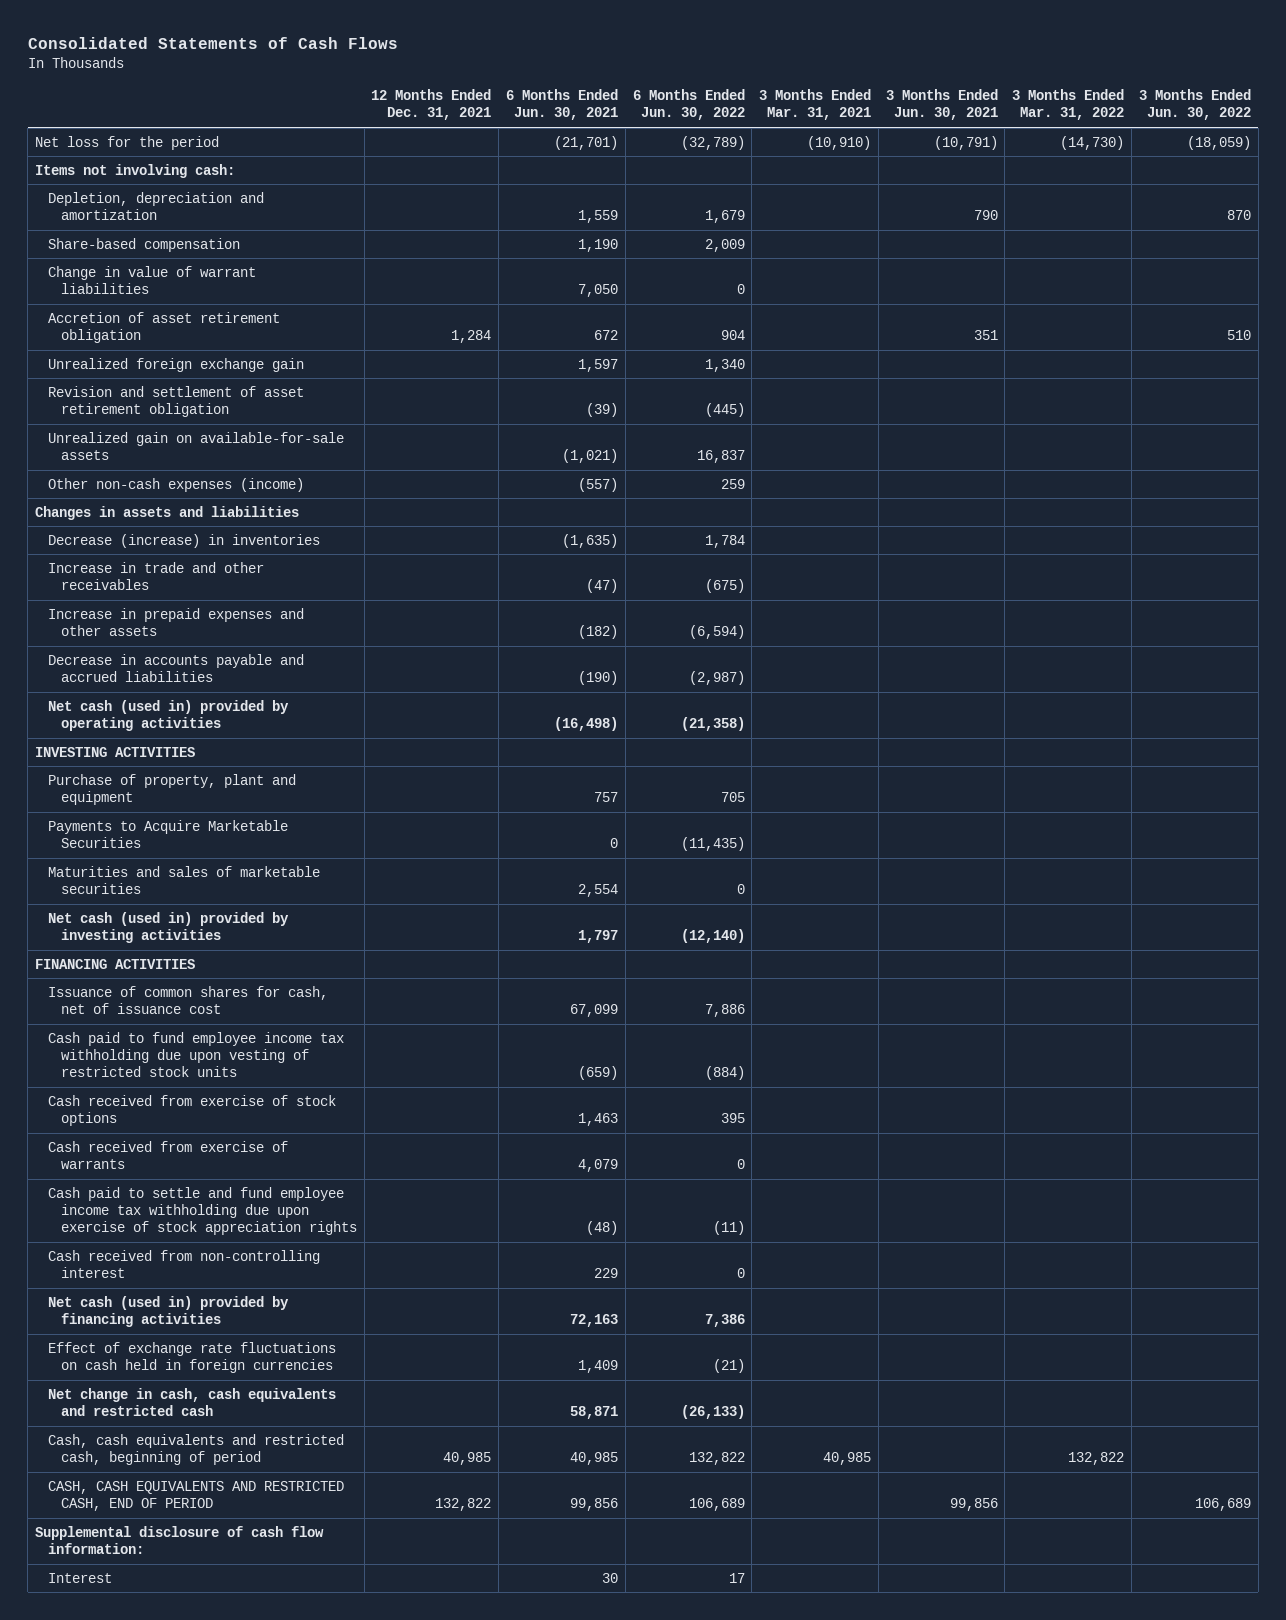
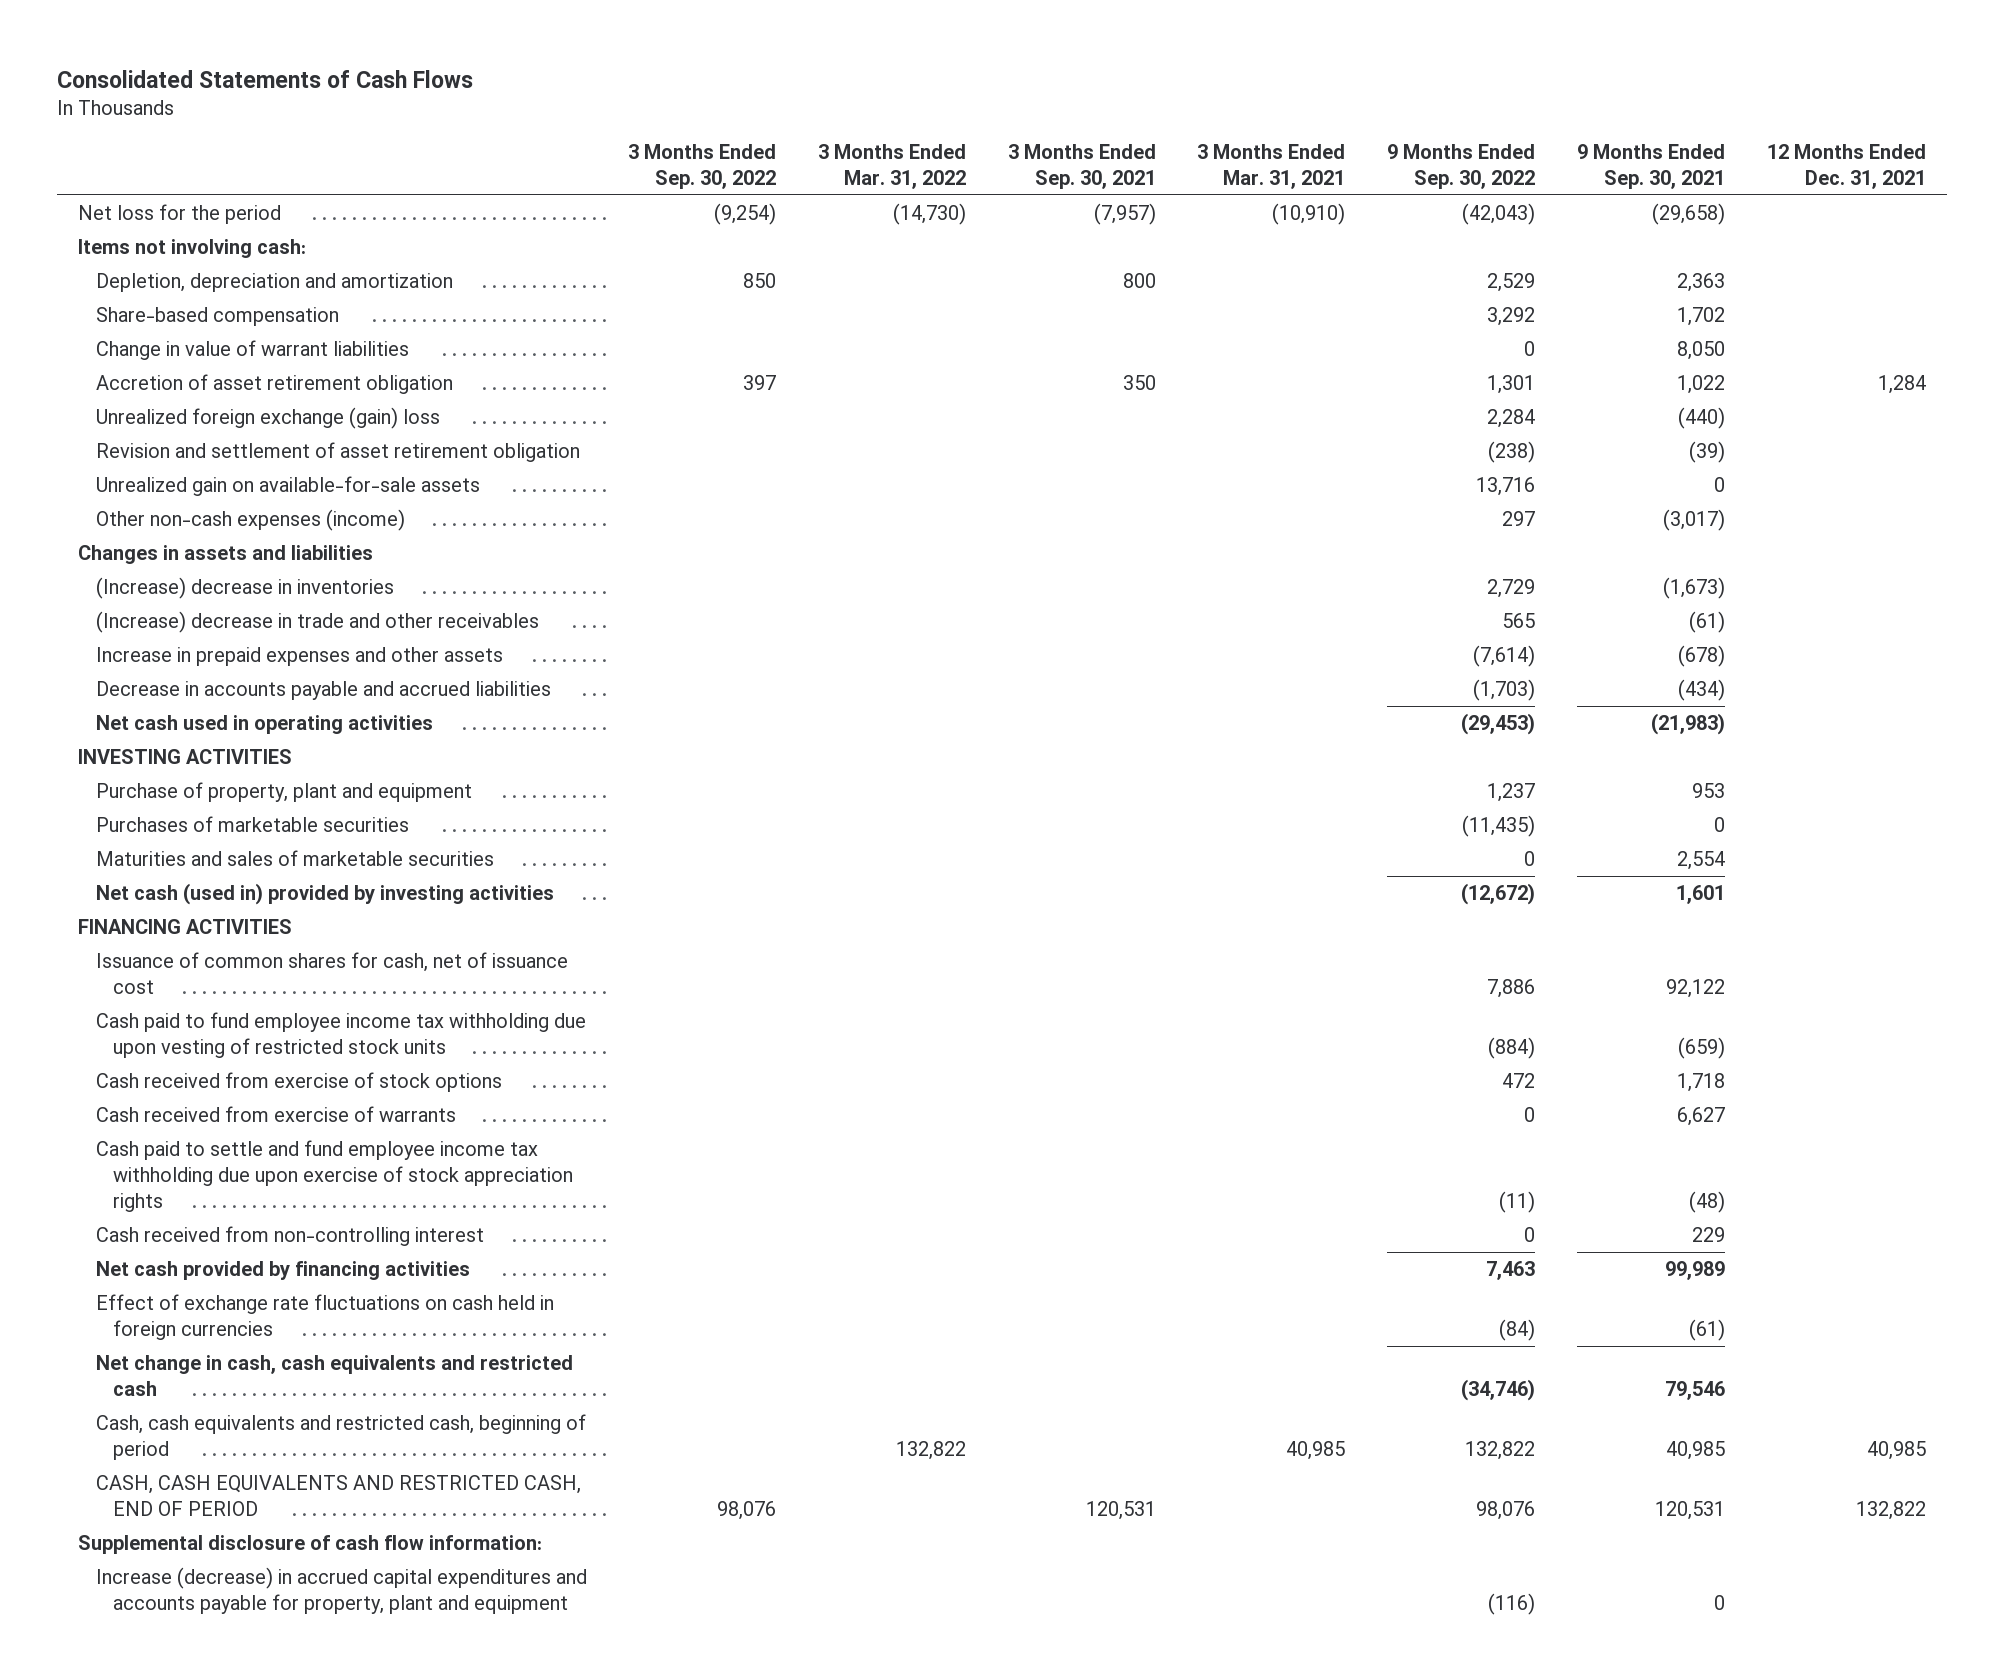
- | 12 Months Ended Dec. 31, 2021 | 6 Months Ended Jun. 30, 2021 | 6 Months Ended Jun. 30, 2022 | 3 Months Ended Mar. 31, 2021 | 3 Months Ended Jun. 30, 2021 | 3 Months Ended Mar. 31, 2022 | 3 Months Ended Jun. 30, 2022
+ | 3 Months Ended Sep. 30, 2022 | 3 Months Ended Mar. 31, 2022 | 3 Months Ended Sep. 30, 2021 | 3 Months Ended Mar. 31, 2021 | 9 Months Ended Sep. 30, 2022 | 9 Months Ended Sep. 30, 2021 | 12 Months Ended Dec. 31, 2021
- Unrealized foreign exchange gain | | 1,597 | 1,340 | | | |
+ Unrealized foreign exchange (gain) loss | | | | | 2,284 | (440) |
- Decrease (increase) in inventories | | (1,635) | 1,784 | | | |
- Increase in trade and other receivables | | (47) | (675) | | | |
+ (Increase) decrease in inventories | | | | | 2,729 | (1,673) |
+ (Increase) decrease in trade and other receivables | | | | | 565 | (61) |
- Net cash (used in) provided by operating activities | | (16,498) | (21,358) | | | |
+ Net cash used in operating activities | | | | | (29,453) | (21,983) |
- Payments to Acquire Marketable Securities | | 0 | (11,435) | | | |
+ Purchases of marketable securities | | | | | (11,435) | 0 |
- Net cash (used in) provided by financing activities | | 72,163 | 7,386 | | | |
+ Net cash provided by financing activities | | | | | 7,463 | 99,989 |
- Interest | | 30 | 17 | | | |
+ Increase (decrease) in accrued capital expenditures and accounts payable for property, plant and equipment | | | | | (116) | 0 |

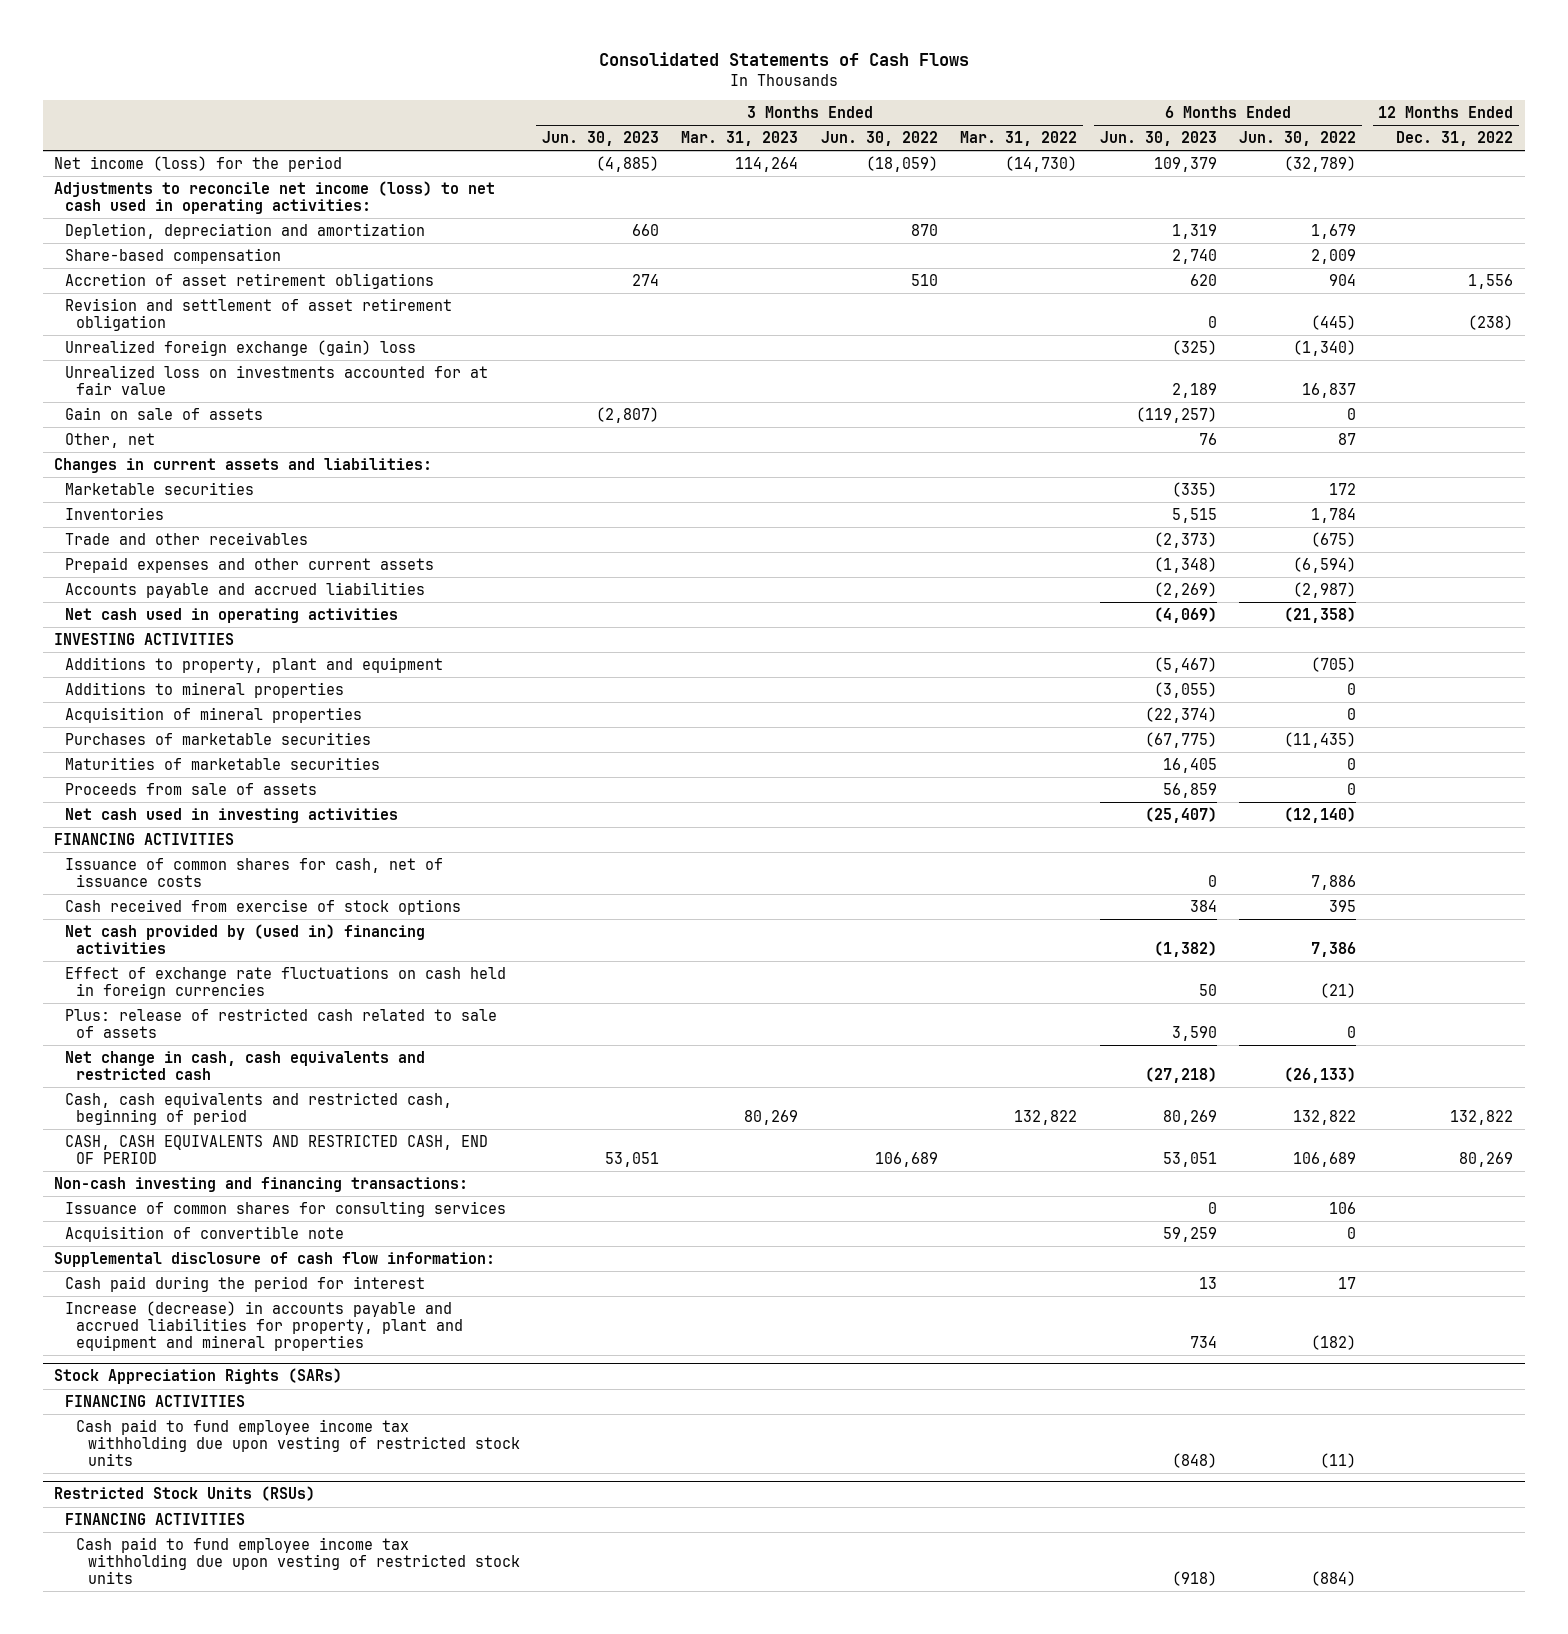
- | 3 Months Ended Sep. 30, 2022 | 3 Months Ended Mar. 31, 2022 | 3 Months Ended Sep. 30, 2021 | 3 Months Ended Mar. 31, 2021 | 9 Months Ended Sep. 30, 2022 | 9 Months Ended Sep. 30, 2021 | 12 Months Ended Dec. 31, 2021
+ | 3 Months Ended Jun. 30, 2023 | 3 Months Ended Mar. 31, 2023 | 3 Months Ended Jun. 30, 2022 | 3 Months Ended Mar. 31, 2022 | 6 Months Ended Jun. 30, 2023 | 6 Months Ended Jun. 30, 2022 | 12 Months Ended Dec. 31, 2022
- Net loss for the period | (9,254) | (14,730) | (7,957) | (10,910) | (42,043) | (29,658) |
- Items not involving cash:
+ Net income (loss) for the period | (4,885) | 114,264 | (18,059) | (14,730) | 109,379 | (32,789) |
+ Adjustments to reconcile net income (loss) to net cash used in operating activities:
- Change in value of warrant liabilities | | | | | 0 | 8,050 |
- Accretion of asset retirement obligation | 397 | | 350 | | 1,301 | 1,022 | 1,284
+ Accretion of asset retirement obligations | 274 | | 510 | | 620 | 904 | 1,556
- Unrealized gain on available-for-sale assets | | | | | 13,716 | 0 |
- Other non-cash expenses (income) | | | | | 297 | (3,017) |
- Changes in assets and liabilities
- (Increase) decrease in inventories | | | | | 2,729 | (1,673) |
- (Increase) decrease in trade and other receivables | | | | | 565 | (61) |
- Increase in prepaid expenses and other assets | | | | | (7,614) | (678) |
- Decrease in accounts payable and accrued liabilities | | | | | (1,703) | (434) |
moved down: Unrealized foreign exchange (gain) loss | | | | | (325) | (1,340) |
+ Unrealized loss on investments accounted for at fair value | | | | | 2,189 | 16,837 |
+ Gain on sale of assets | (2,807) | | | | (119,257) | 0 |
+ Other, net | | | | | 76 | 87 |
+ Changes in current assets and liabilities:
+ Marketable securities | | | | | (335) | 172 |
+ Inventories | | | | | 5,515 | 1,784 |
+ Trade and other receivables | | | | | (2,373) | (675) |
+ Prepaid expenses and other current assets | | | | | (1,348) | (6,594) |
+ Accounts payable and accrued liabilities | | | | | (2,269) | (2,987) |
- Purchase of property, plant and equipment | | | | | 1,237 | 953 |
+ Additions to property, plant and equipment | | | | | (5,467) | (705) |
+ Additions to mineral properties | | | | | (3,055) | 0 |
+ Acquisition of mineral properties | | | | | (22,374) | 0 |
- Maturities and sales of marketable securities | | | | | 0 | 2,554 |
- Net cash (used in) provided by investing activities | | | | | (12,672) | 1,601 |
+ Maturities of marketable securities | | | | | 16,405 | 0 |
+ Proceeds from sale of assets | | | | | 56,859 | 0 |
+ Net cash used in investing activities | | | | | (25,407) | (12,140) |
- Issuance of common shares for cash, net of issuance cost | | | | | 7,886 | 92,122 |
- Cash paid to fund employee income tax withholding due upon vesting of restricted stock units | | | | | (884) | (659) |
+ Issuance of common shares for cash, net of issuance costs | | | | | 0 | 7,886 |
- Cash received from exercise of warrants | | | | | 0 | 6,627 |
- Cash paid to settle and fund employee income tax withholding due upon exercise of stock appreciation rights | | | | | (11) | (48) |
- Cash received from non-controlling interest | | | | | 0 | 229 |
- Net cash provided by financing activities | | | | | 7,463 | 99,989 |
+ Net cash provided by (used in) financing activities | | | | | (1,382) | 7,386 |
+ Plus: release of restricted cash related to sale of assets | | | | | 3,590 | 0 |
+ Non-cash investing and financing transactions:
+ Issuance of common shares for consulting services | | | | | 0 | 106 |
+ Acquisition of convertible note | | | | | 59,259 | 0 |
- Increase (decrease) in accrued capital expenditures and accounts payable for property, plant and equipment | | | | | (116) | 0 |
+ Cash paid during the period for interest | | | | | 13 | 17 |
+ Increase (decrease) in accounts payable and accrued liabilities for property, plant and equipment and mineral properties | | | | | 734 | (182) |
+ Stock Appreciation Rights (SARs)
+ FINANCING ACTIVITIES
+ Cash paid to fund employee income tax withholding due upon vesting of restricted stock units | | | | | (848) | (11) |
+ Restricted Stock Units (RSUs)
+ FINANCING ACTIVITIES
+ Cash paid to fund employee income tax withholding due upon vesting of restricted stock units | | | | | (918) | (884) |

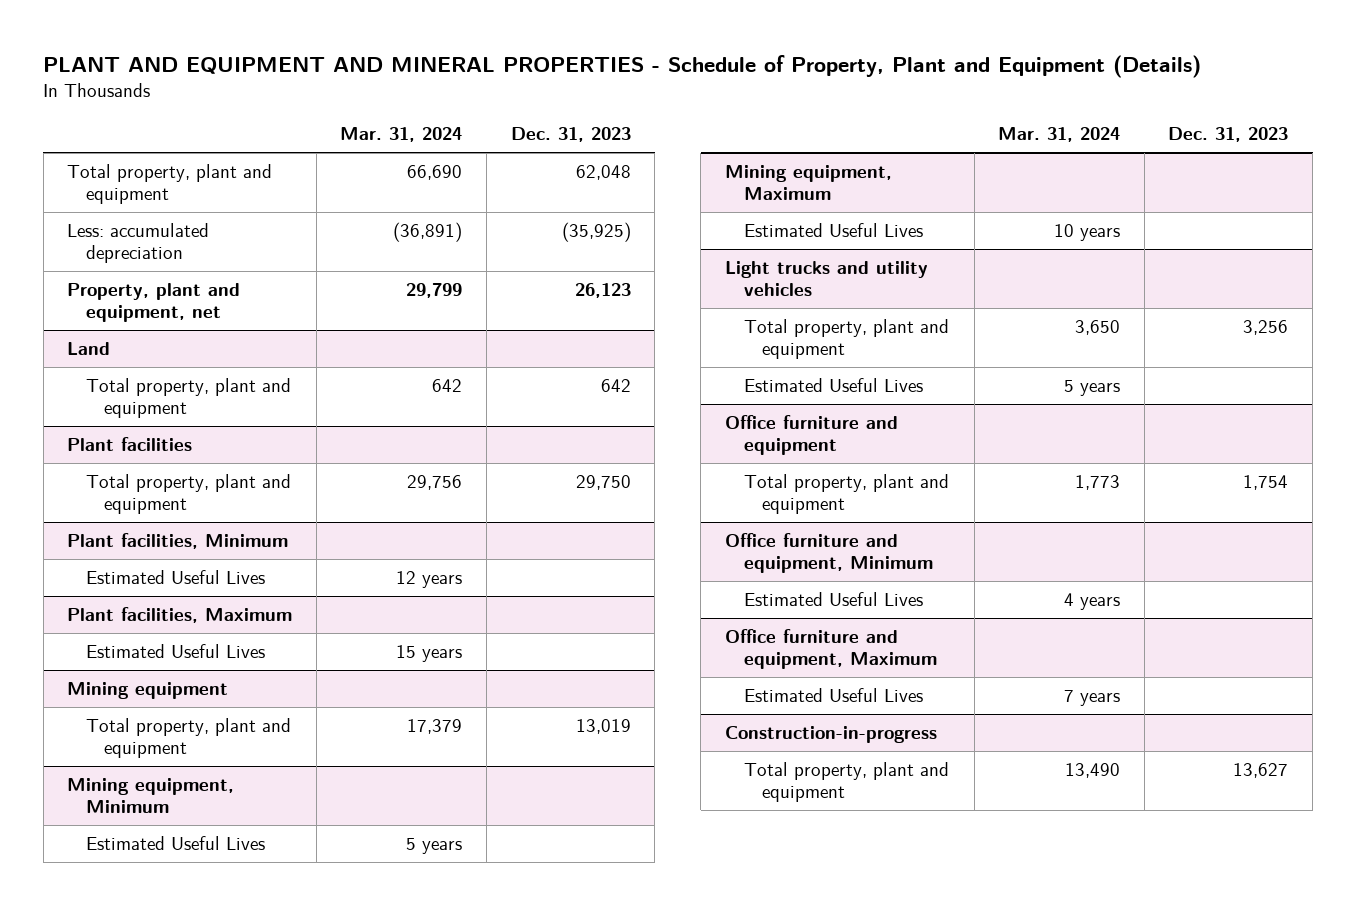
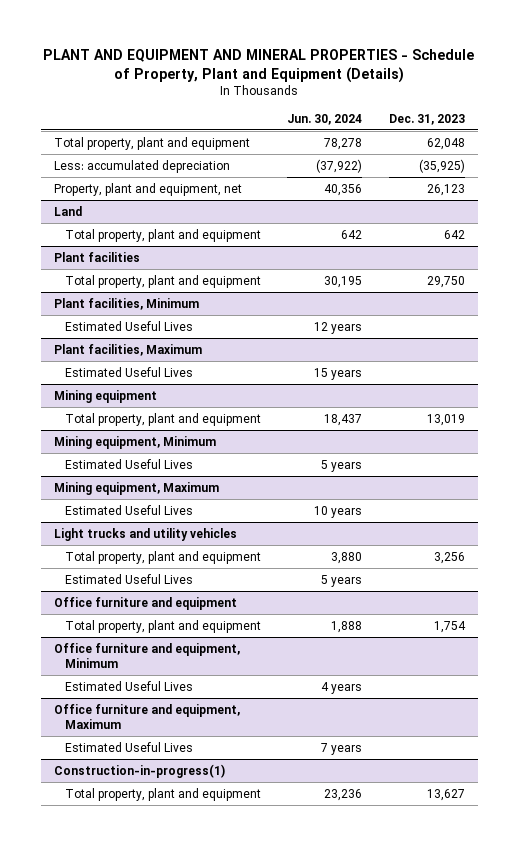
- | Mar. 31, 2024 | Dec. 31, 2023
+ | Jun. 30, 2024 | Dec. 31, 2023
- Construction-in-progress
+ Construction-in-progress(1)

